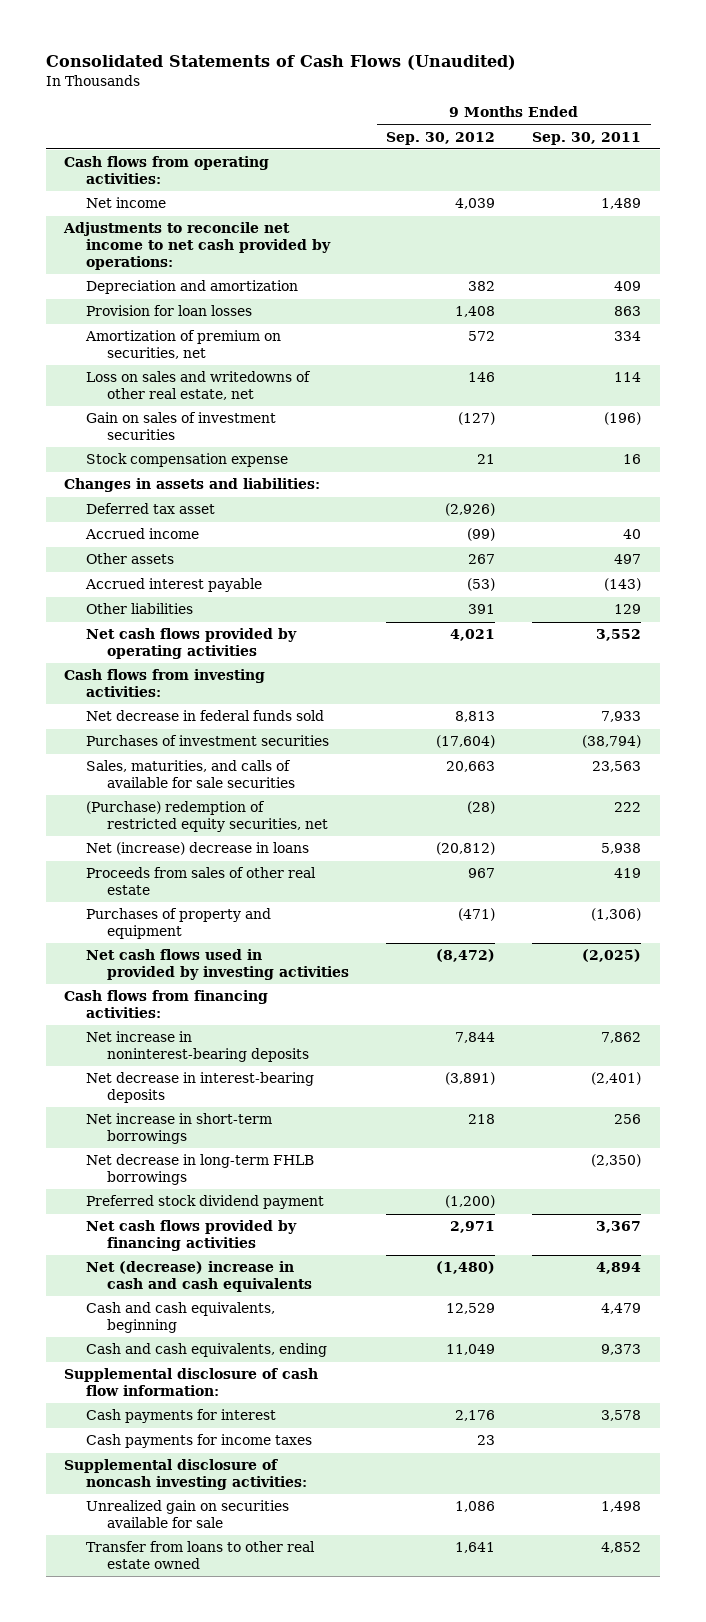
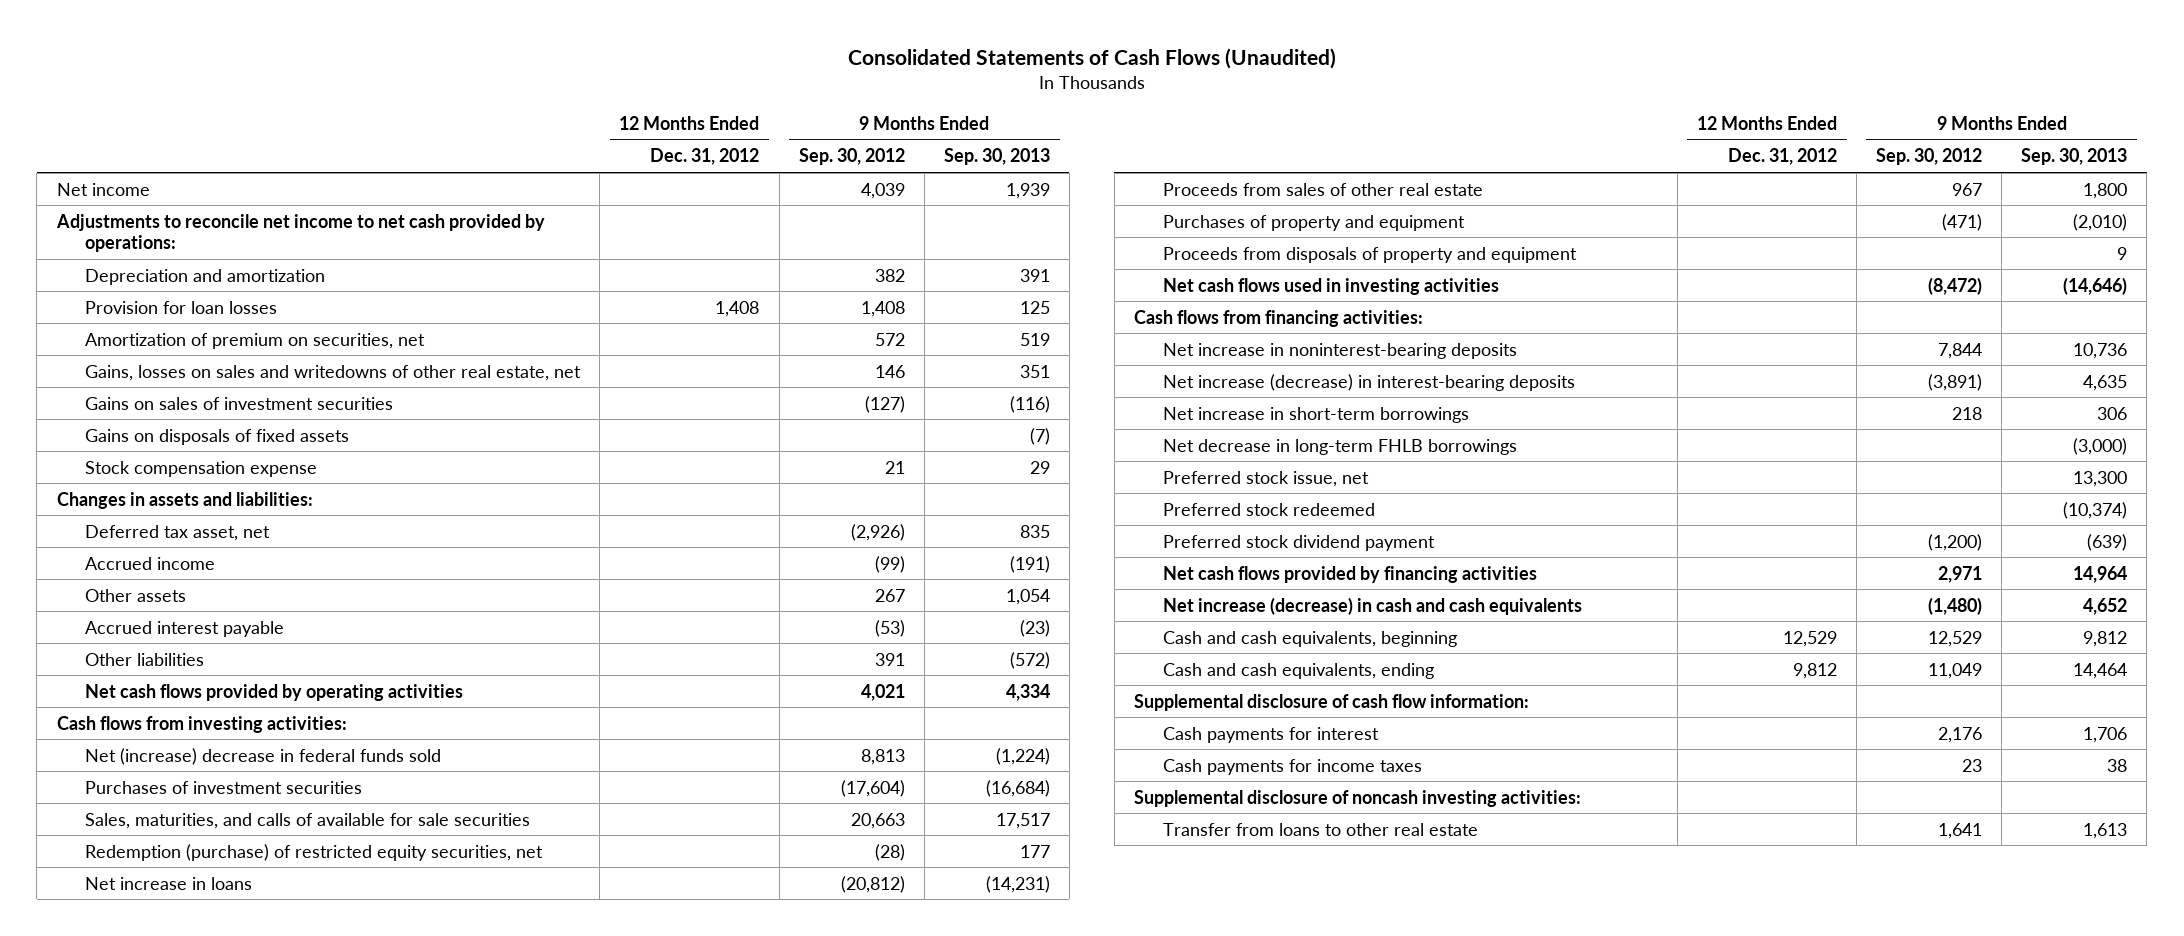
- | 9 Months Ended Sep. 30, 2012 | 9 Months Ended Sep. 30, 2011
+ | 12 Months Ended Dec. 31, 2012 | 9 Months Ended Sep. 30, 2012 | 9 Months Ended Sep. 30, 2013
- Cash flows from operating activities:
- Loss on sales and writedowns of other real estate, net | 146 | 114
- Gain on sales of investment securities | (127) | (196)
+ Gains, losses on sales and writedowns of other real estate, net | | 146 | 351
+ Gains on sales of investment securities | | (127) | (116)
+ Gains on disposals of fixed assets | | | (7)
- Deferred tax asset | (2,926) |
+ Deferred tax asset, net | | (2,926) | 835
- Net decrease in federal funds sold | 8,813 | 7,933
+ Net (increase) decrease in federal funds sold | | 8,813 | (1,224)
- (Purchase) redemption of restricted equity securities, net | (28) | 222
- Net (increase) decrease in loans | (20,812) | 5,938
+ Redemption (purchase) of restricted equity securities, net | | (28) | 177
+ Net increase in loans | | (20,812) | (14,231)
- Net cash flows used in provided by investing activities | (8,472) | (2,025)
+ Proceeds from disposals of property and equipment | | | 9
+ Net cash flows used in investing activities | | (8,472) | (14,646)
- Net decrease in interest-bearing deposits | (3,891) | (2,401)
+ Net increase (decrease) in interest-bearing deposits | | (3,891) | 4,635
+ Preferred stock issue, net | | | 13,300
+ Preferred stock redeemed | | | (10,374)
- Net (decrease) increase in cash and cash equivalents | (1,480) | 4,894
+ Net increase (decrease) in cash and cash equivalents | | (1,480) | 4,652
- Unrealized gain on securities available for sale | 1,086 | 1,498
- Transfer from loans to other real estate owned | 1,641 | 4,852
+ Transfer from loans to other real estate | | 1,641 | 1,613

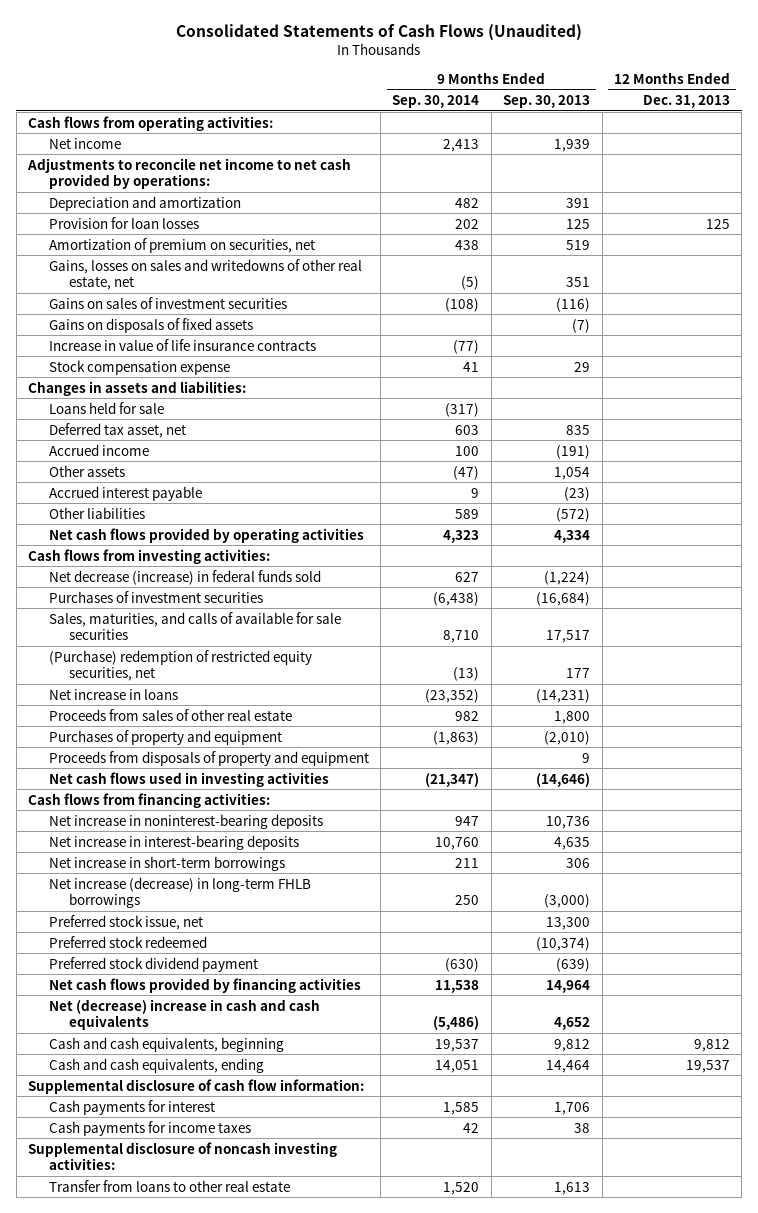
- | 12 Months Ended Dec. 31, 2012 | 9 Months Ended Sep. 30, 2012 | 9 Months Ended Sep. 30, 2013
+ | 9 Months Ended Sep. 30, 2014 | 9 Months Ended Sep. 30, 2013 | 12 Months Ended Dec. 31, 2013
+ Cash flows from operating activities:
+ Increase in value of life insurance contracts | (77) | |
+ Loans held for sale | (317) | |
- Net (increase) decrease in federal funds sold | | 8,813 | (1,224)
+ Net decrease (increase) in federal funds sold | 627 | (1,224) |
- Redemption (purchase) of restricted equity securities, net | | (28) | 177
+ (Purchase) redemption of restricted equity securities, net | (13) | 177 |
- Net increase (decrease) in interest-bearing deposits | | (3,891) | 4,635
+ Net increase in interest-bearing deposits | 10,760 | 4,635 |
- Net decrease in long-term FHLB borrowings | | | (3,000)
+ Net increase (decrease) in long-term FHLB borrowings | 250 | (3,000) |
- Net increase (decrease) in cash and cash equivalents | | (1,480) | 4,652
+ Net (decrease) increase in cash and cash equivalents | (5,486) | 4,652 |

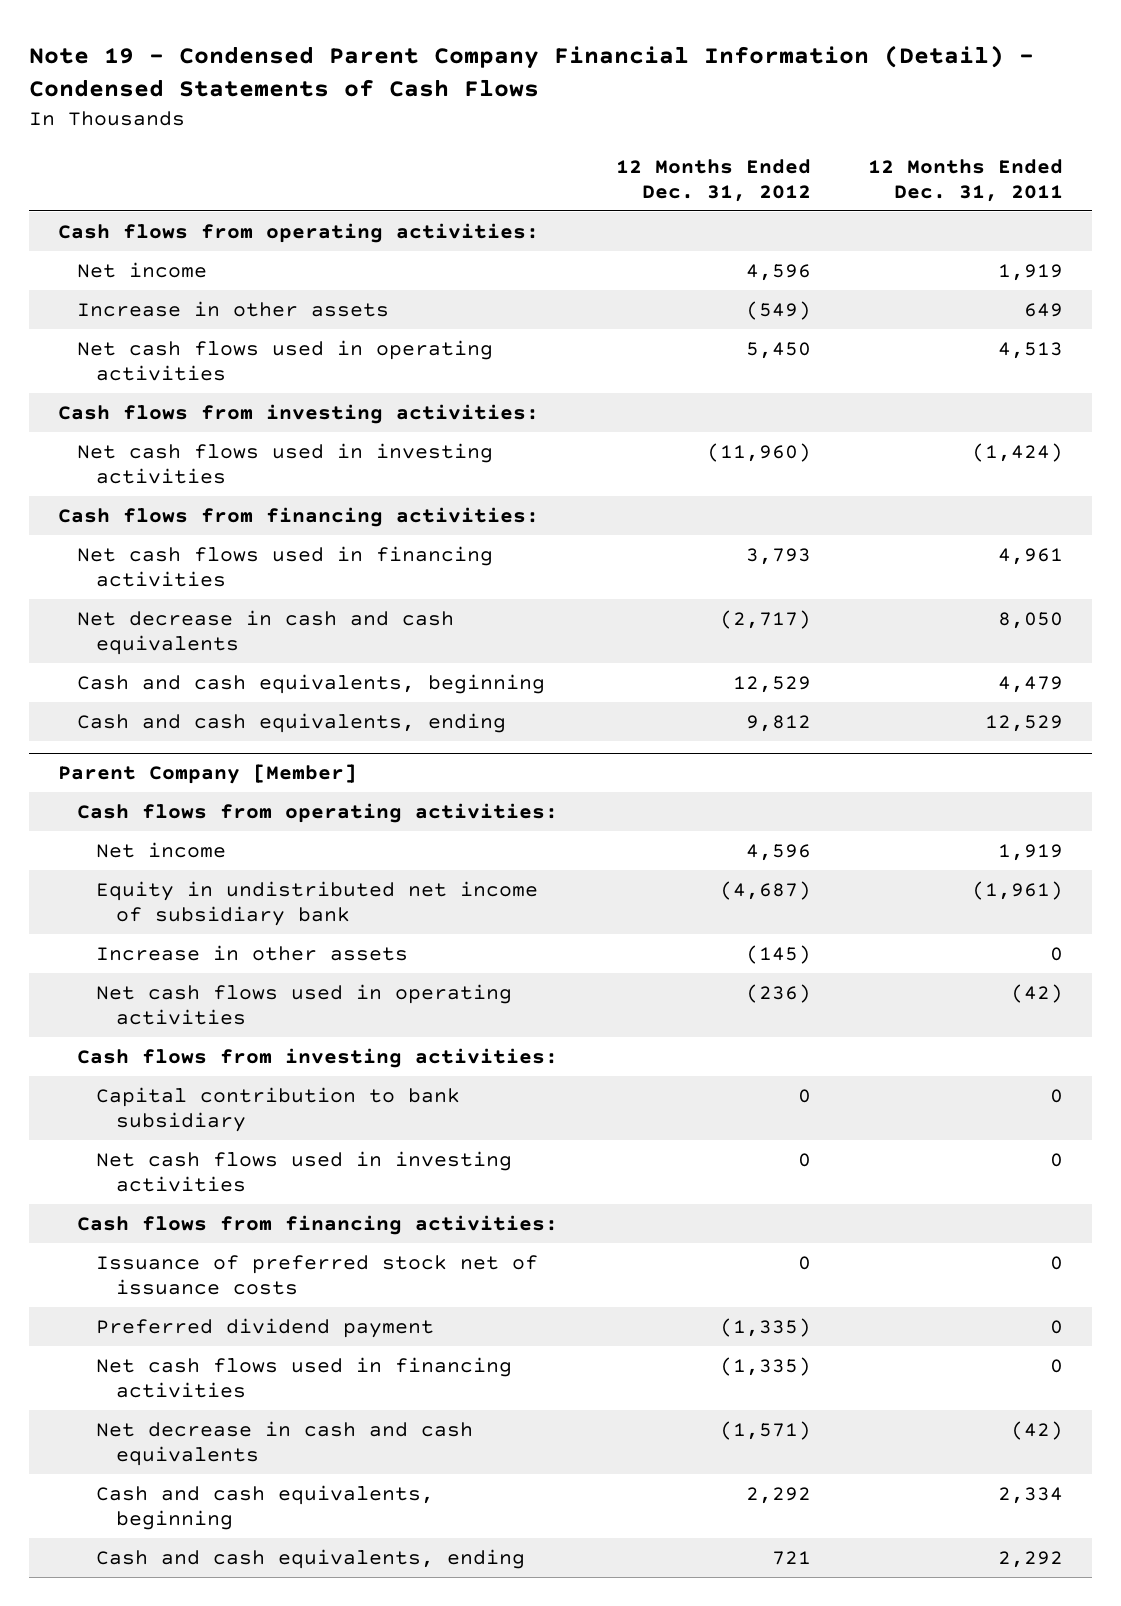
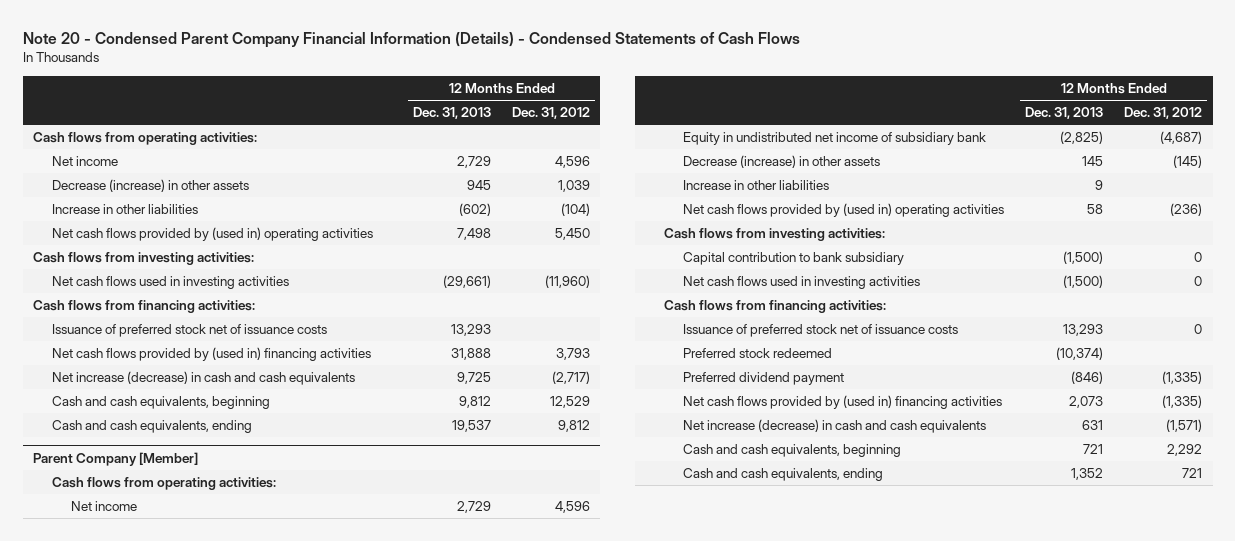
- Note 19 - Condensed Parent Company Financial Information (Detail) - Condensed Statements of Cash Flows
+ Note 20 - Condensed Parent Company Financial Information (Details) - Condensed Statements of Cash Flows
- | 12 Months Ended Dec. 31, 2012 | 12 Months Ended Dec. 31, 2011
+ | 12 Months Ended Dec. 31, 2013 | 12 Months Ended Dec. 31, 2012
- Increase in other assets | (549) | 649
- Net cash flows used in operating activities | 5,450 | 4,513
+ Decrease (increase) in other assets | 945 | 1,039
+ Increase in other liabilities | (602) | (104)
+ Net cash flows provided by (used in) operating activities | 7,498 | 5,450
- Net cash flows used in financing activities | 3,793 | 4,961
- Net decrease in cash and cash equivalents | (2,717) | 8,050
+ Issuance of preferred stock net of issuance costs | 13,293 |
+ Net cash flows provided by (used in) financing activities | 31,888 | 3,793
+ Net increase (decrease) in cash and cash equivalents | 9,725 | (2,717)
@ Parent Company [Member]
- Increase in other assets | (145) | 0
- Net cash flows used in operating activities | (236) | (42)
+ Decrease (increase) in other assets | 145 | (145)
+ Increase in other liabilities | 9 |
+ Net cash flows provided by (used in) operating activities | 58 | (236)
+ Preferred stock redeemed | (10,374) |
- Net cash flows used in financing activities | (1,335) | 0
- Net decrease in cash and cash equivalents | (1,571) | (42)
+ Net cash flows provided by (used in) financing activities | 2,073 | (1,335)
+ Net increase (decrease) in cash and cash equivalents | 631 | (1,571)

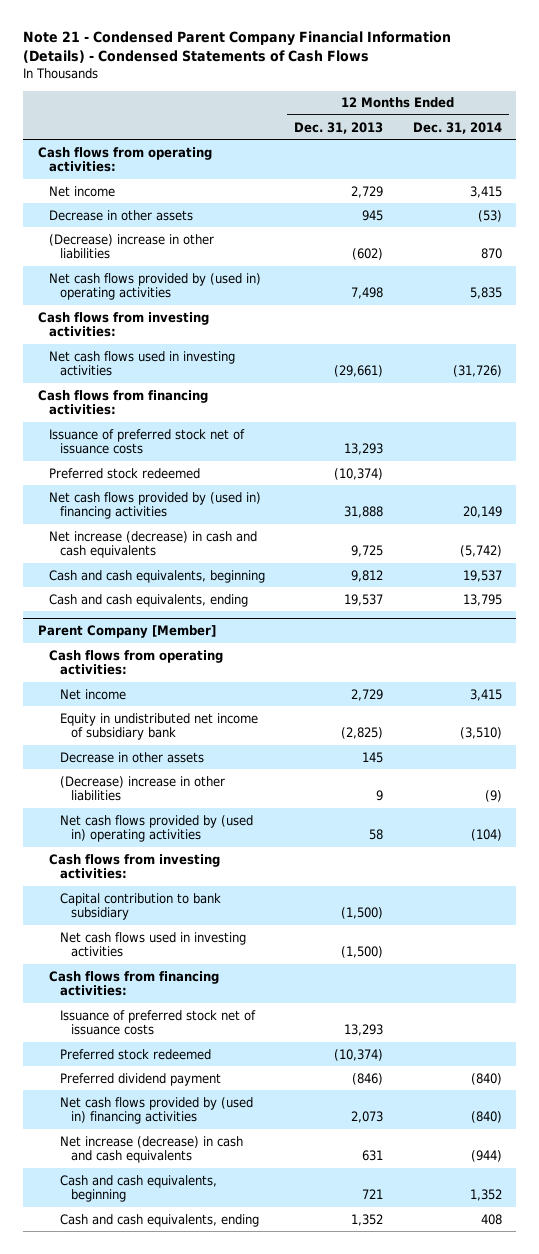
- Note 20 - Condensed Parent Company Financial Information (Details) - Condensed Statements of Cash Flows
+ Note 21 - Condensed Parent Company Financial Information (Details) - Condensed Statements of Cash Flows
- | 12 Months Ended Dec. 31, 2013 | 12 Months Ended Dec. 31, 2012
+ | 12 Months Ended Dec. 31, 2013 | 12 Months Ended Dec. 31, 2014
- Decrease (increase) in other assets | 945 | 1,039
- Increase in other liabilities | (602) | (104)
+ Decrease in other assets | 945 | (53)
+ (Decrease) increase in other liabilities | (602) | 870
+ Preferred stock redeemed | (10,374) |
@ Parent Company [Member]
- Decrease (increase) in other assets | 145 | (145)
- Increase in other liabilities | 9 |
+ Decrease in other assets | 145 |
+ (Decrease) increase in other liabilities | 9 | (9)

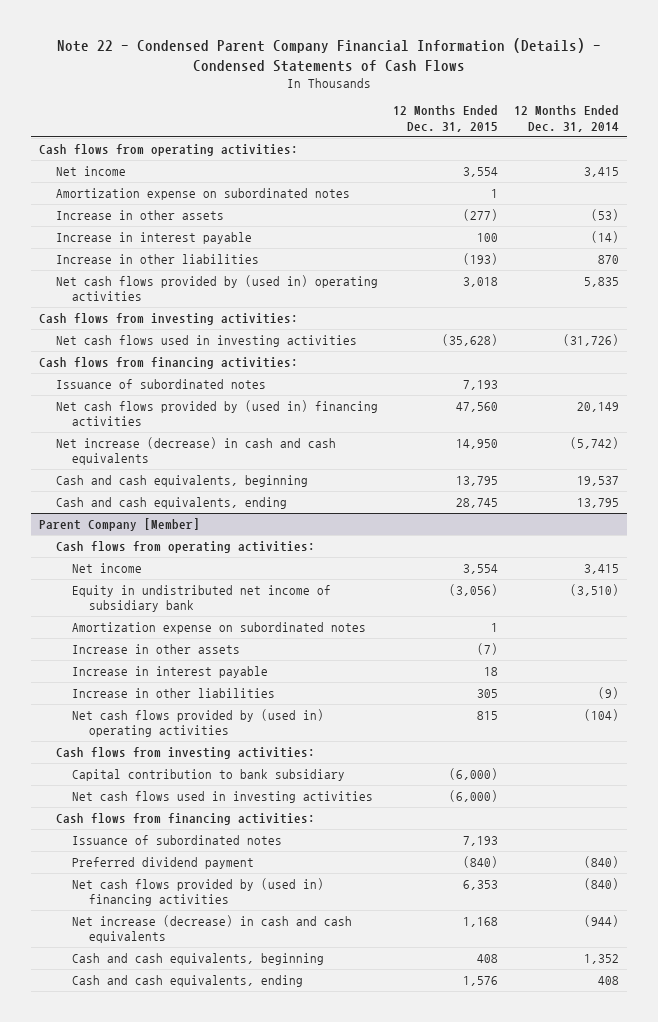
- Note 21 - Condensed Parent Company Financial Information (Details) - Condensed Statements of Cash Flows
+ Note 22 - Condensed Parent Company Financial Information (Details) - Condensed Statements of Cash Flows
- | 12 Months Ended Dec. 31, 2013 | 12 Months Ended Dec. 31, 2014
+ | 12 Months Ended Dec. 31, 2015 | 12 Months Ended Dec. 31, 2014
- Decrease in other assets | 945 | (53)
- (Decrease) increase in other liabilities | (602) | 870
+ Amortization expense on subordinated notes | 1 |
+ Increase in other assets | (277) | (53)
+ Increase in interest payable | 100 | (14)
+ Increase in other liabilities | (193) | 870
- Issuance of preferred stock net of issuance costs | 13,293 |
- Preferred stock redeemed | (10,374) |
+ Issuance of subordinated notes | 7,193 |
@ Parent Company [Member]
- Decrease in other assets | 145 |
- (Decrease) increase in other liabilities | 9 | (9)
+ Amortization expense on subordinated notes | 1 |
+ Increase in other assets | (7) |
+ Increase in interest payable | 18 |
+ Increase in other liabilities | 305 | (9)
- Issuance of preferred stock net of issuance costs | 13,293 |
- Preferred stock redeemed | (10,374) |
+ Issuance of subordinated notes | 7,193 |

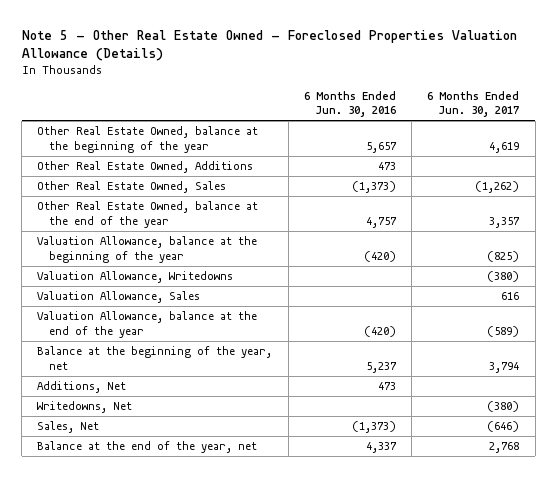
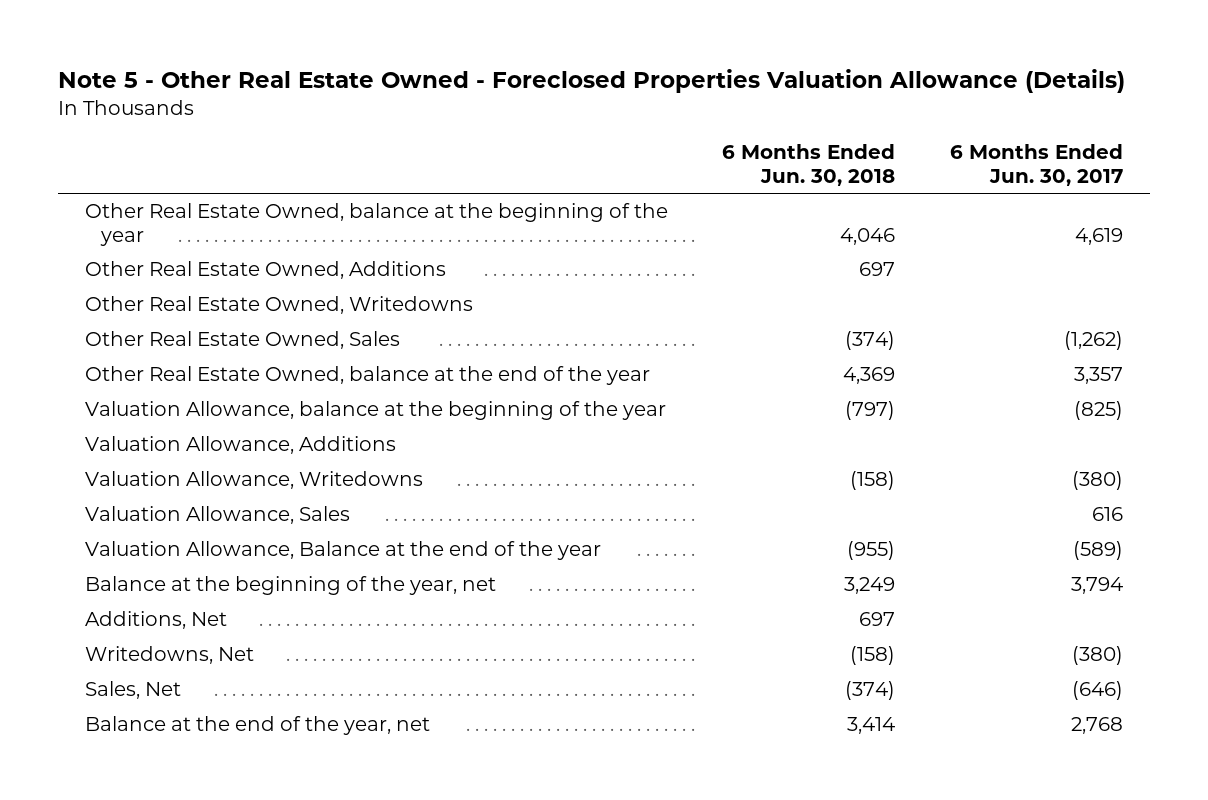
- | 6 Months Ended Jun. 30, 2016 | 6 Months Ended Jun. 30, 2017
+ | 6 Months Ended Jun. 30, 2018 | 6 Months Ended Jun. 30, 2017
+ Other Real Estate Owned, Writedowns
+ Valuation Allowance, Additions
- Valuation Allowance, balance at the end of the year | (420) | (589)
+ Valuation Allowance, Balance at the end of the year | (955) | (589)

